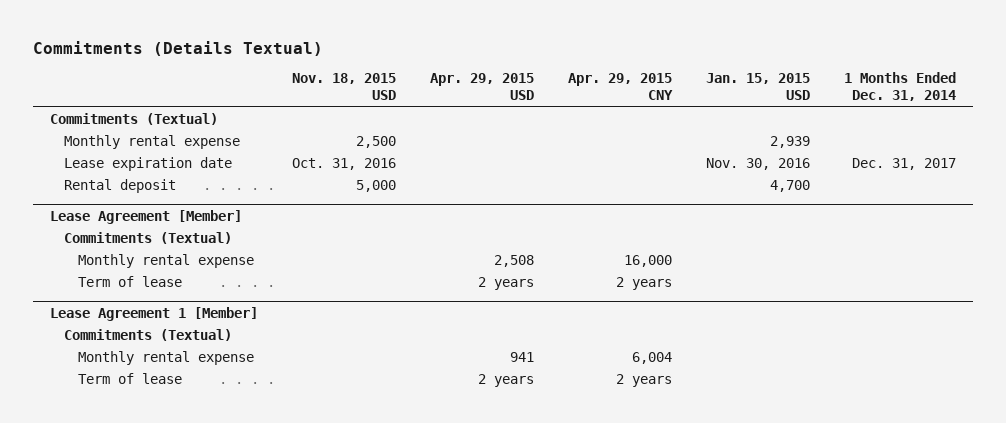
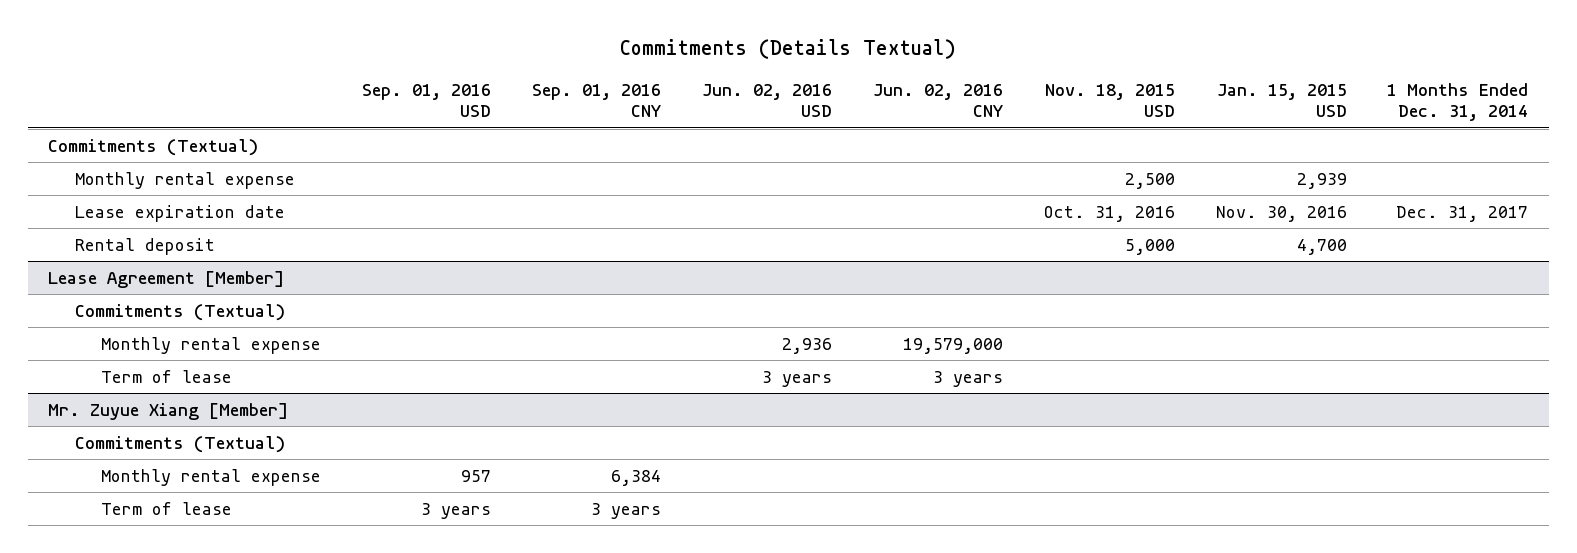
- | Nov. 18, 2015 USD | Apr. 29, 2015 USD | Apr. 29, 2015 CNY | Jan. 15, 2015 USD | 1 Months Ended Dec. 31, 2014
+ | Sep. 01, 2016 USD | Sep. 01, 2016 CNY | Jun. 02, 2016 USD | Jun. 02, 2016 CNY | Nov. 18, 2015 USD | Jan. 15, 2015 USD | 1 Months Ended Dec. 31, 2014
- Lease Agreement 1 [Member]
+ Mr. Zuyue Xiang [Member]

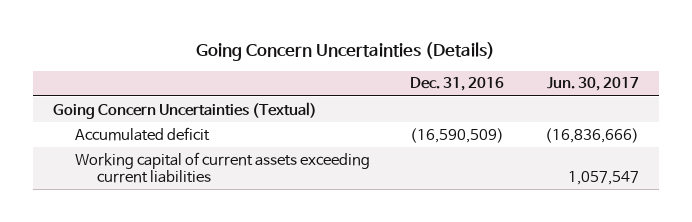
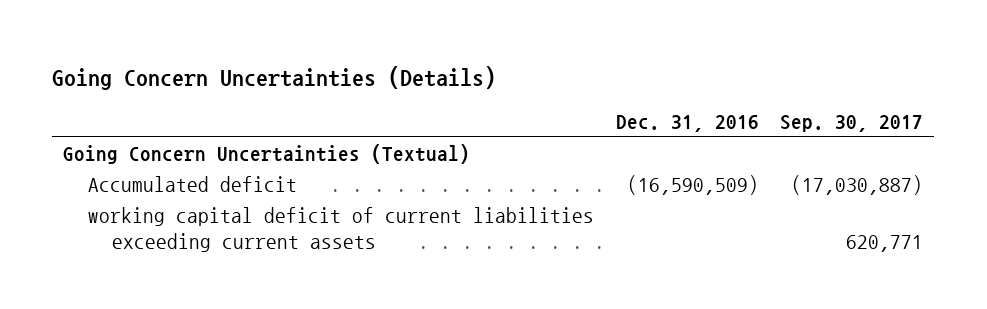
- | Dec. 31, 2016 | Jun. 30, 2017
+ | Dec. 31, 2016 | Sep. 30, 2017
- Working capital of current assets exceeding current liabilities | | 1,057,547
+ working capital deficit of current liabilities exceeding current assets | | 620,771

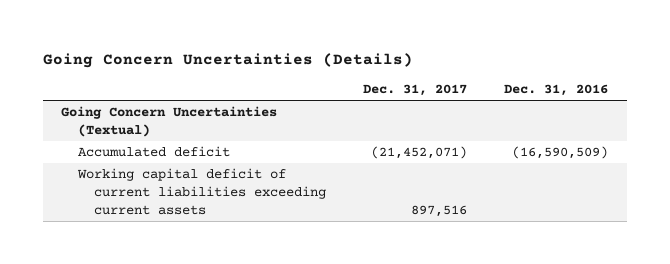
- | Dec. 31, 2016 | Sep. 30, 2017
+ | Dec. 31, 2017 | Dec. 31, 2016
- working capital deficit of current liabilities exceeding current assets | | 620,771
+ Working capital deficit of current liabilities exceeding current assets | 897,516 |

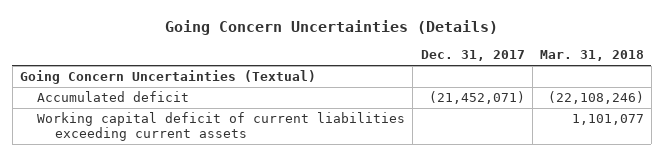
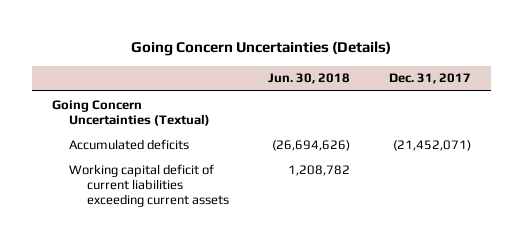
- | Dec. 31, 2017 | Mar. 31, 2018
+ | Jun. 30, 2018 | Dec. 31, 2017
- Accumulated deficit | (21,452,071) | (22,108,246)
+ Accumulated deficits | (26,694,626) | (21,452,071)

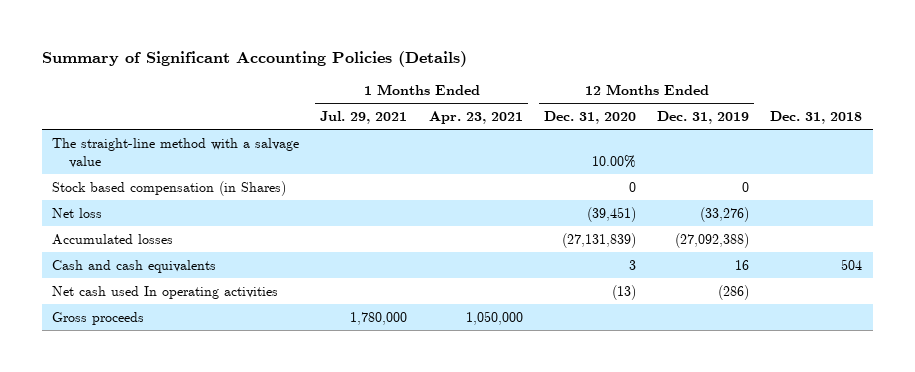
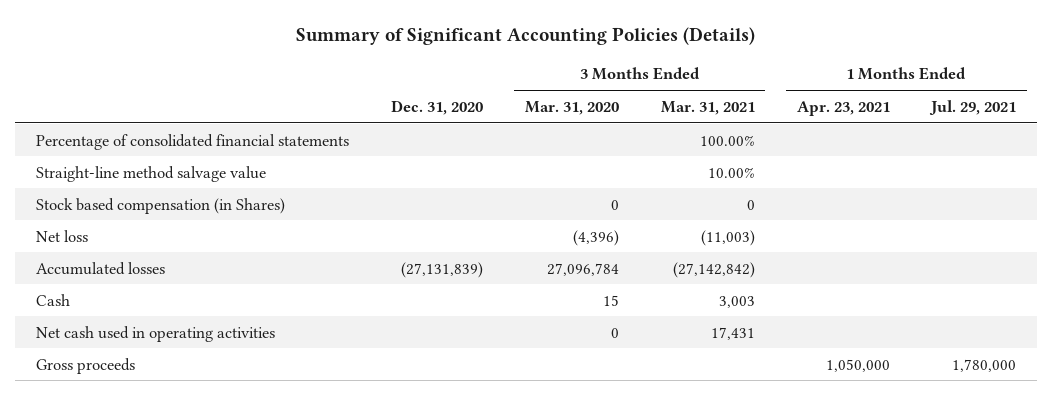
- | 1 Months Ended Jul. 29, 2021 | 1 Months Ended Apr. 23, 2021 | 12 Months Ended Dec. 31, 2020 | 12 Months Ended Dec. 31, 2019 | Dec. 31, 2018
+ | Dec. 31, 2020 | 3 Months Ended Mar. 31, 2020 | 3 Months Ended Mar. 31, 2021 | 1 Months Ended Apr. 23, 2021 | 1 Months Ended Jul. 29, 2021
- The straight-line method with a salvage value | | | 10.00% | |
+ Percentage of consolidated financial statements | | | 100.00% | |
+ Straight-line method salvage value | | | 10.00% | |
- Cash and cash equivalents | | | 3 | 16 | 504
- Net cash used In operating activities | | | (13) | (286) |
+ Cash | | 15 | 3,003 | |
+ Net cash used in operating activities | | 0 | 17,431 | |

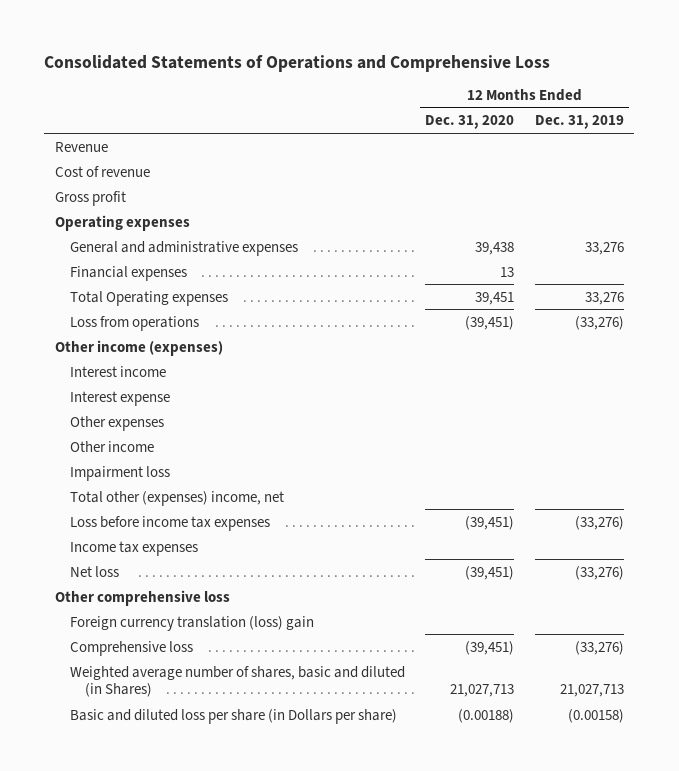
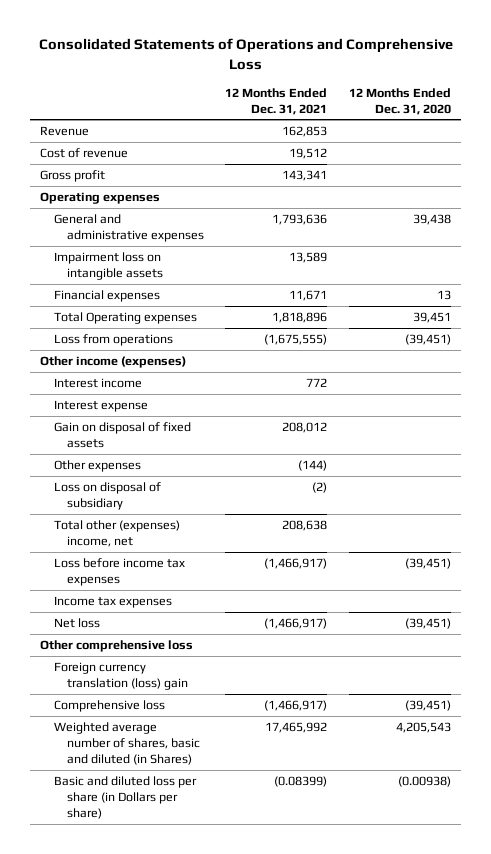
- | 12 Months Ended Dec. 31, 2020 | 12 Months Ended Dec. 31, 2019
+ | 12 Months Ended Dec. 31, 2021 | 12 Months Ended Dec. 31, 2020
+ Impairment loss on intangible assets | 13,589 |
+ Gain on disposal of fixed assets | 208,012 |
- Other income
- Impairment loss
+ Loss on disposal of subsidiary | (2) |
- Weighted average number of shares, basic and diluted (in Shares) | 21,027,713 | 21,027,713
- Basic and diluted loss per share (in Dollars per share) | (0.00188) | (0.00158)
+ Weighted average number of shares, basic and diluted (in Shares) | 17,465,992 | 4,205,543
+ Basic and diluted loss per share (in Dollars per share) | (0.08399) | (0.00938)

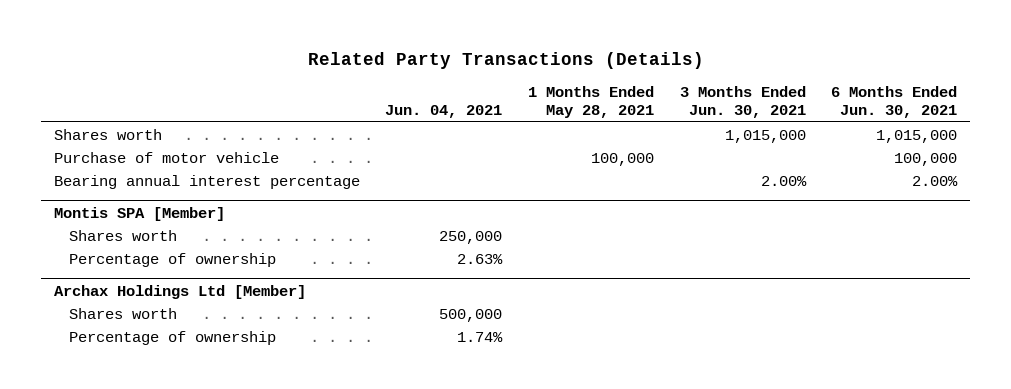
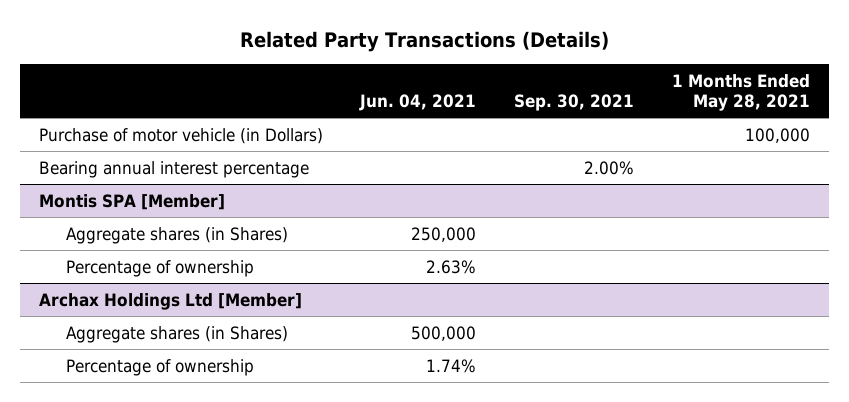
- | Jun. 04, 2021 | 1 Months Ended May 28, 2021 | 3 Months Ended Jun. 30, 2021 | 6 Months Ended Jun. 30, 2021
+ | Jun. 04, 2021 | Sep. 30, 2021 | 1 Months Ended May 28, 2021
- Shares worth | | | 1,015,000 | 1,015,000
- Purchase of motor vehicle | | 100,000 | | 100,000
+ Purchase of motor vehicle (in Dollars) | | | 100,000
@ Montis SPA [Member]
- Shares worth | 250,000 | | |
+ Aggregate shares (in Shares) | 250,000 | |
@ Archax Holdings Ltd [Member]
- Shares worth | 500,000 | | |
+ Aggregate shares (in Shares) | 500,000 | |

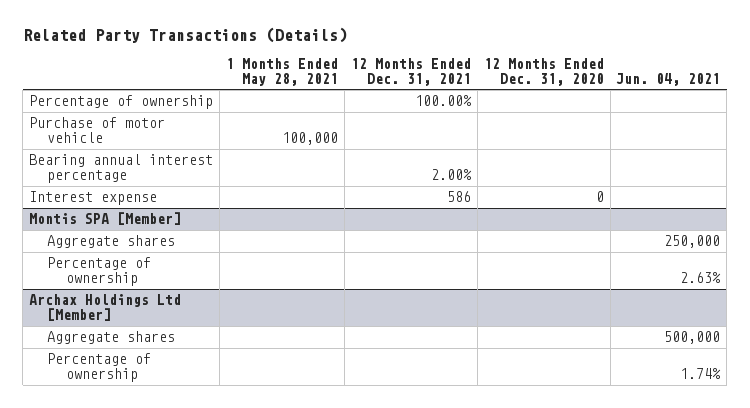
- | Jun. 04, 2021 | Sep. 30, 2021 | 1 Months Ended May 28, 2021
+ | 1 Months Ended May 28, 2021 | 12 Months Ended Dec. 31, 2021 | 12 Months Ended Dec. 31, 2020 | Jun. 04, 2021
- Purchase of motor vehicle (in Dollars) | | | 100,000
+ Percentage of ownership | | 100.00% | |
+ Purchase of motor vehicle | 100,000 | | |
+ Interest expense | | 586 | 0 |
@ Montis SPA [Member]
- Aggregate shares (in Shares) | 250,000 | |
+ Aggregate shares | | | | 250,000
@ Archax Holdings Ltd [Member]
- Aggregate shares (in Shares) | 500,000 | |
+ Aggregate shares | | | | 500,000

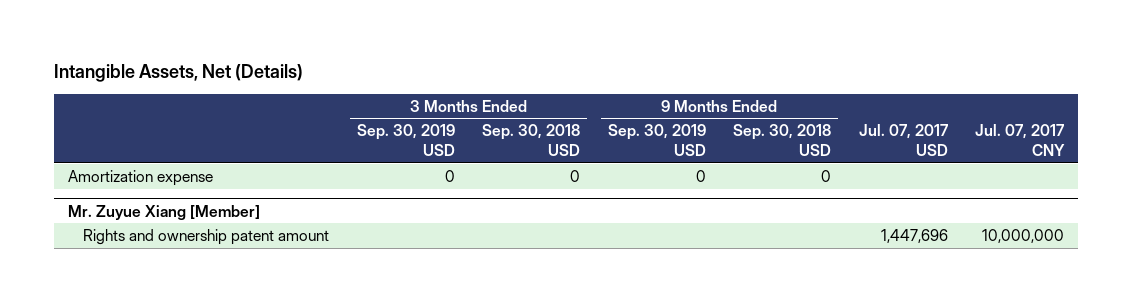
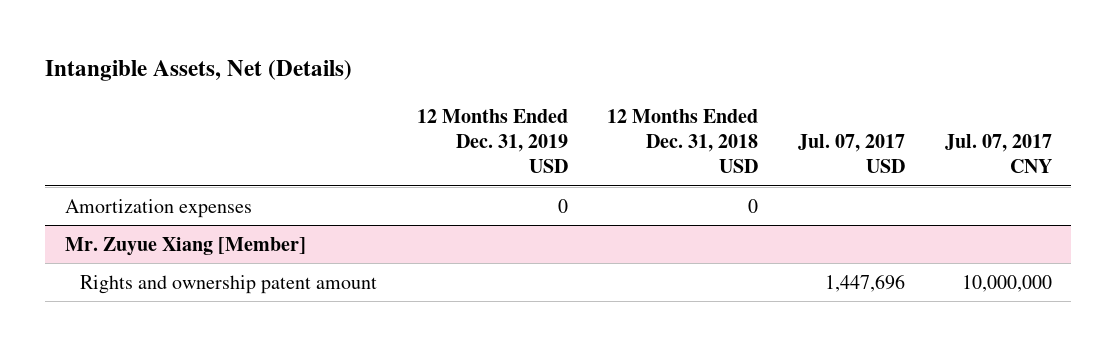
- | 3 Months Ended Sep. 30, 2019 USD | 3 Months Ended Sep. 30, 2018 USD | 9 Months Ended Sep. 30, 2019 USD | 9 Months Ended Sep. 30, 2018 USD | Jul. 07, 2017 USD | Jul. 07, 2017 CNY
+ | 12 Months Ended Dec. 31, 2019 USD | 12 Months Ended Dec. 31, 2018 USD | Jul. 07, 2017 USD | Jul. 07, 2017 CNY
- Amortization expense | 0 | 0 | 0 | 0 | |
+ Amortization expenses | 0 | 0 | |

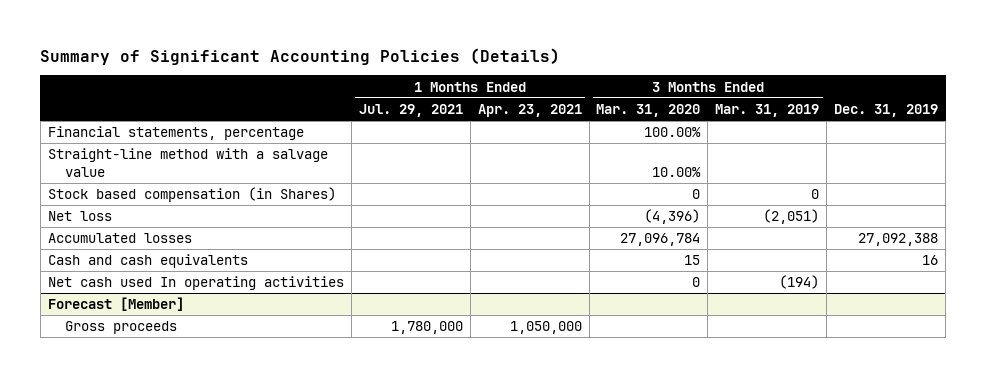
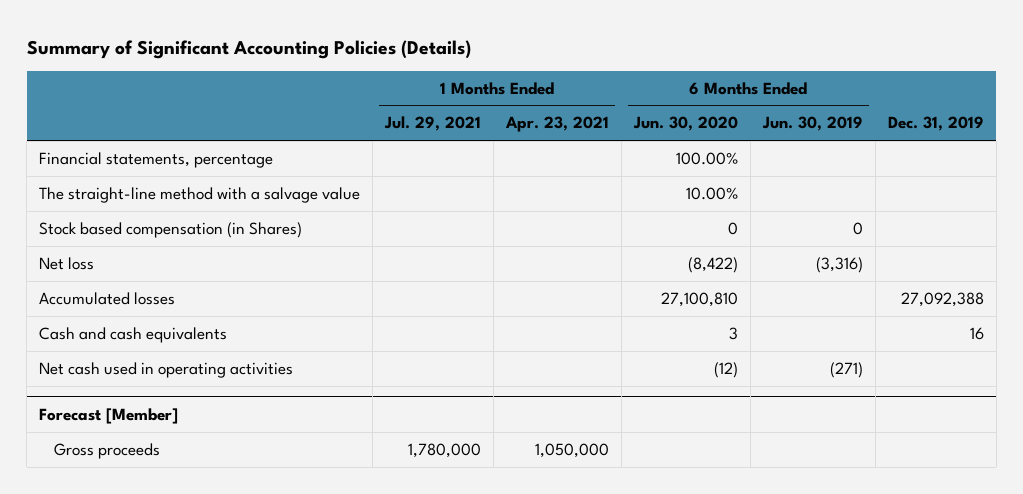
- | 1 Months Ended Jul. 29, 2021 | 1 Months Ended Apr. 23, 2021 | 3 Months Ended Mar. 31, 2020 | 3 Months Ended Mar. 31, 2019 | Dec. 31, 2019
+ | 1 Months Ended Jul. 29, 2021 | 1 Months Ended Apr. 23, 2021 | 6 Months Ended Jun. 30, 2020 | 6 Months Ended Jun. 30, 2019 | Dec. 31, 2019
- Straight-line method with a salvage value | | | 10.00% | |
+ The straight-line method with a salvage value | | | 10.00% | |
- Net cash used In operating activities | | | 0 | (194) |
+ Net cash used in operating activities | | | (12) | (271) |

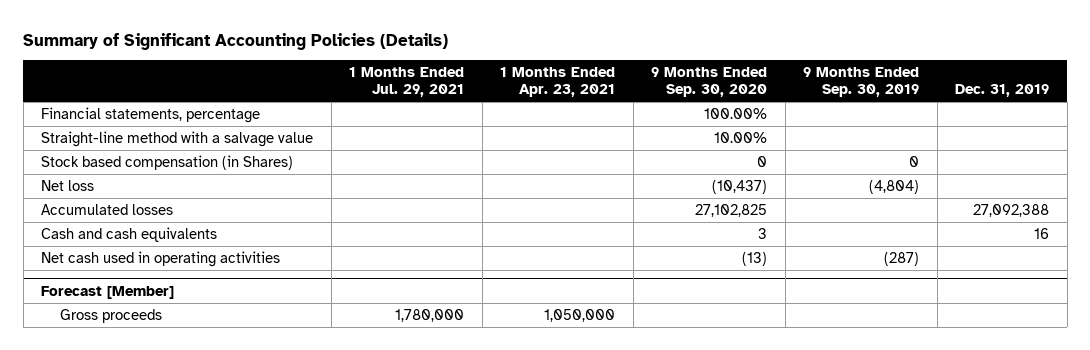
- | 1 Months Ended Jul. 29, 2021 | 1 Months Ended Apr. 23, 2021 | 6 Months Ended Jun. 30, 2020 | 6 Months Ended Jun. 30, 2019 | Dec. 31, 2019
+ | 1 Months Ended Jul. 29, 2021 | 1 Months Ended Apr. 23, 2021 | 9 Months Ended Sep. 30, 2020 | 9 Months Ended Sep. 30, 2019 | Dec. 31, 2019
- The straight-line method with a salvage value | | | 10.00% | |
+ Straight-line method with a salvage value | | | 10.00% | |

